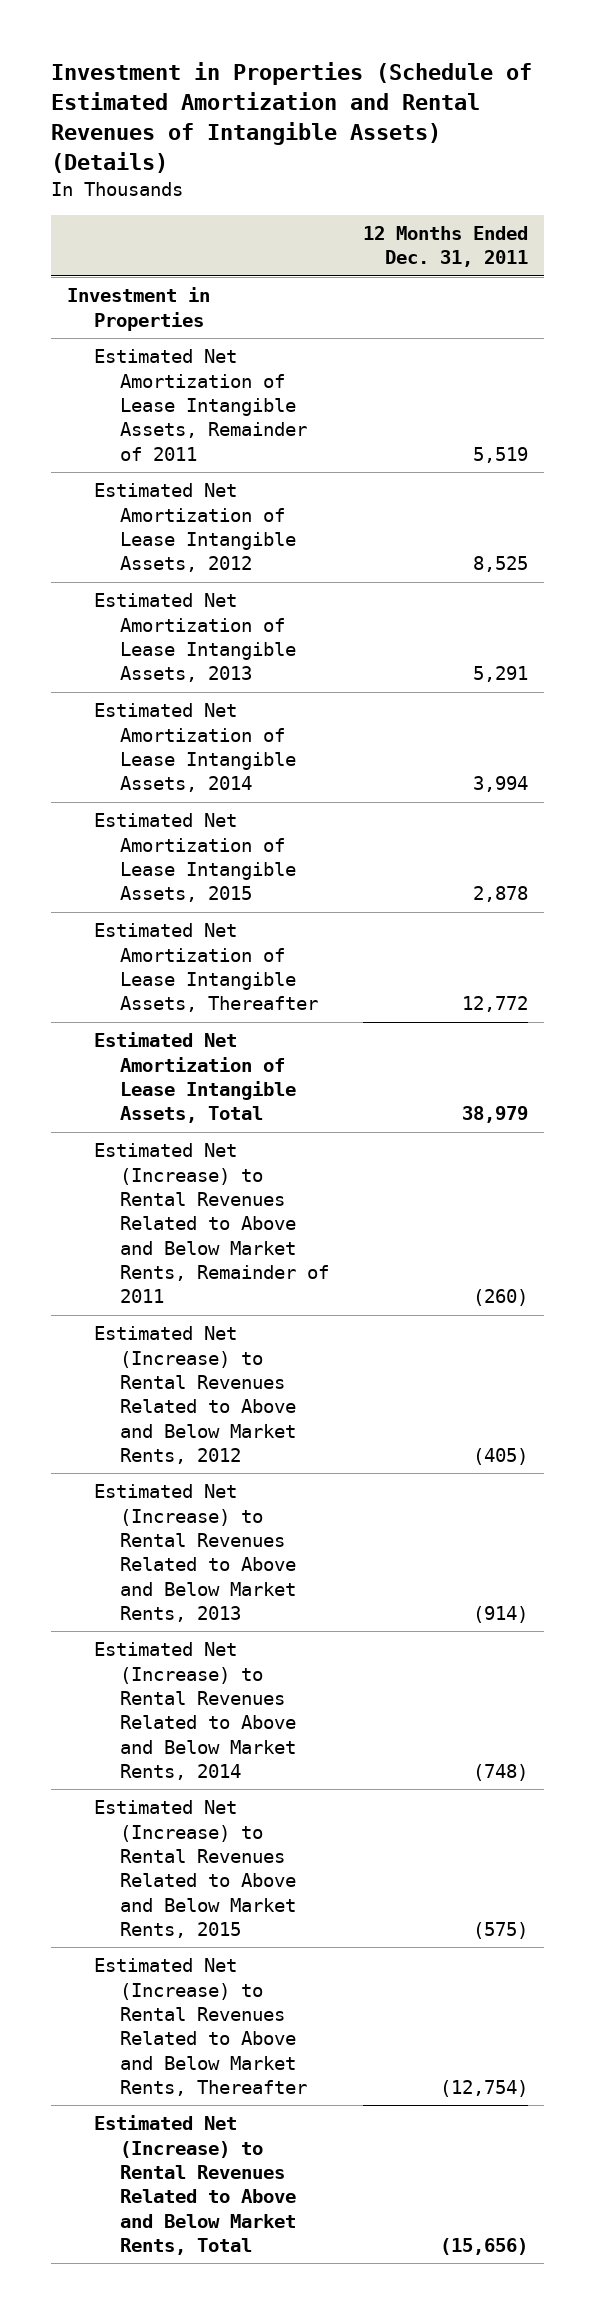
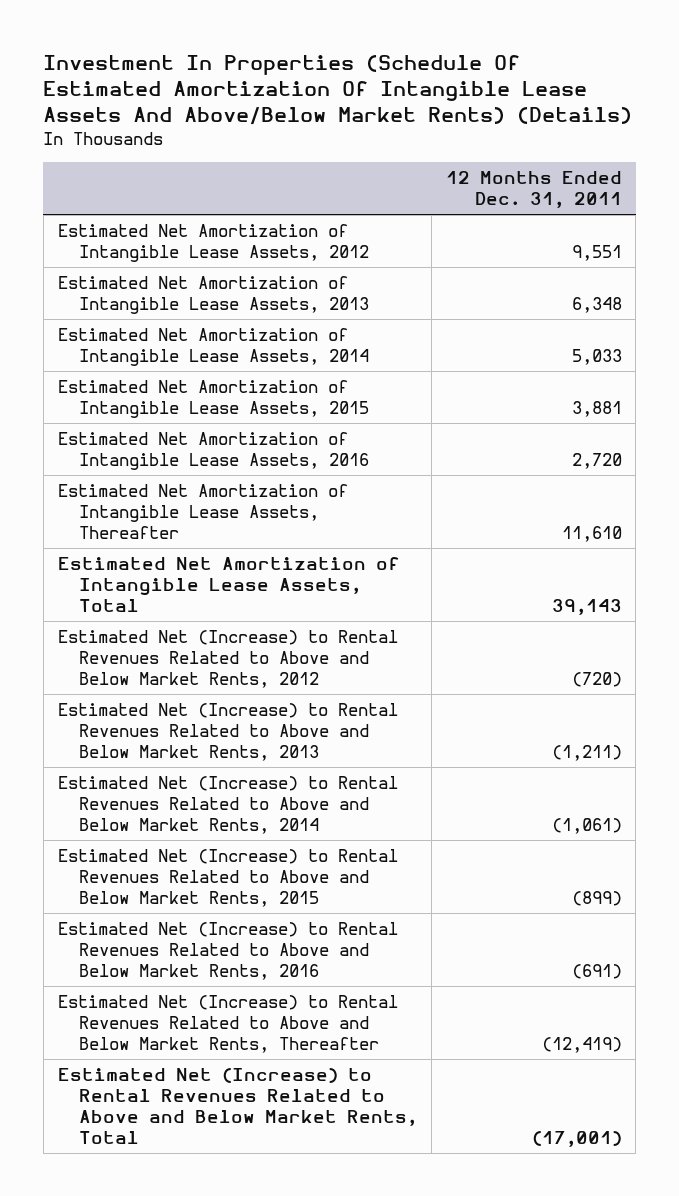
- Investment in Properties (Schedule of Estimated Amortization and Rental Revenues of Intangible Assets) (Details)
+ Investment In Properties (Schedule Of Estimated Amortization Of Intangible Lease Assets And Above/Below Market Rents) (Details)
- Investment in Properties
- Estimated Net Amortization of Lease Intangible Assets, Remainder of 2011 | 5,519
- Estimated Net Amortization of Lease Intangible Assets, 2012 | 8,525
- Estimated Net Amortization of Lease Intangible Assets, 2013 | 5,291
- Estimated Net Amortization of Lease Intangible Assets, 2014 | 3,994
- Estimated Net Amortization of Lease Intangible Assets, 2015 | 2,878
- Estimated Net Amortization of Lease Intangible Assets, Thereafter | 12,772
- Estimated Net Amortization of Lease Intangible Assets, Total | 38,979
- Estimated Net (Increase) to Rental Revenues Related to Above and Below Market Rents, Remainder of 2011 | (260)
- Estimated Net (Increase) to Rental Revenues Related to Above and Below Market Rents, 2012 | (405)
- Estimated Net (Increase) to Rental Revenues Related to Above and Below Market Rents, 2013 | (914)
- Estimated Net (Increase) to Rental Revenues Related to Above and Below Market Rents, 2014 | (748)
- Estimated Net (Increase) to Rental Revenues Related to Above and Below Market Rents, 2015 | (575)
- Estimated Net (Increase) to Rental Revenues Related to Above and Below Market Rents, Thereafter | (12,754)
- Estimated Net (Increase) to Rental Revenues Related to Above and Below Market Rents, Total | (15,656)
+ Estimated Net Amortization of Intangible Lease Assets, 2012 | 9,551
+ Estimated Net Amortization of Intangible Lease Assets, 2013 | 6,348
+ Estimated Net Amortization of Intangible Lease Assets, 2014 | 5,033
+ Estimated Net Amortization of Intangible Lease Assets, 2015 | 3,881
+ Estimated Net Amortization of Intangible Lease Assets, 2016 | 2,720
+ Estimated Net Amortization of Intangible Lease Assets, Thereafter | 11,610
+ Estimated Net Amortization of Intangible Lease Assets, Total | 39,143
+ Estimated Net (Increase) to Rental Revenues Related to Above and Below Market Rents, 2012 | (720)
+ Estimated Net (Increase) to Rental Revenues Related to Above and Below Market Rents, 2013 | (1,211)
+ Estimated Net (Increase) to Rental Revenues Related to Above and Below Market Rents, 2014 | (1,061)
+ Estimated Net (Increase) to Rental Revenues Related to Above and Below Market Rents, 2015 | (899)
+ Estimated Net (Increase) to Rental Revenues Related to Above and Below Market Rents, 2016 | (691)
+ Estimated Net (Increase) to Rental Revenues Related to Above and Below Market Rents, Thereafter | (12,419)
+ Estimated Net (Increase) to Rental Revenues Related to Above and Below Market Rents, Total | (17,001)

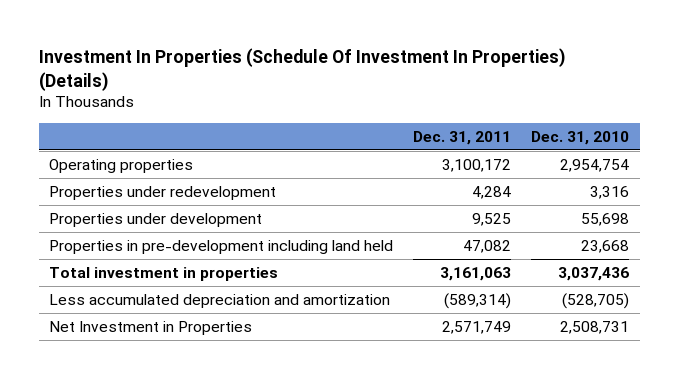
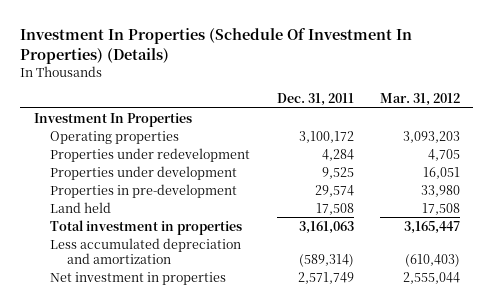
- | Dec. 31, 2011 | Dec. 31, 2010
+ | Dec. 31, 2011 | Mar. 31, 2012
+ Investment In Properties
- Properties in pre-development including land held | 47,082 | 23,668
+ Properties in pre-development | 29,574 | 33,980
+ Land held | 17,508 | 17,508
- Net Investment in Properties | 2,571,749 | 2,508,731
+ Net investment in properties | 2,571,749 | 2,555,044

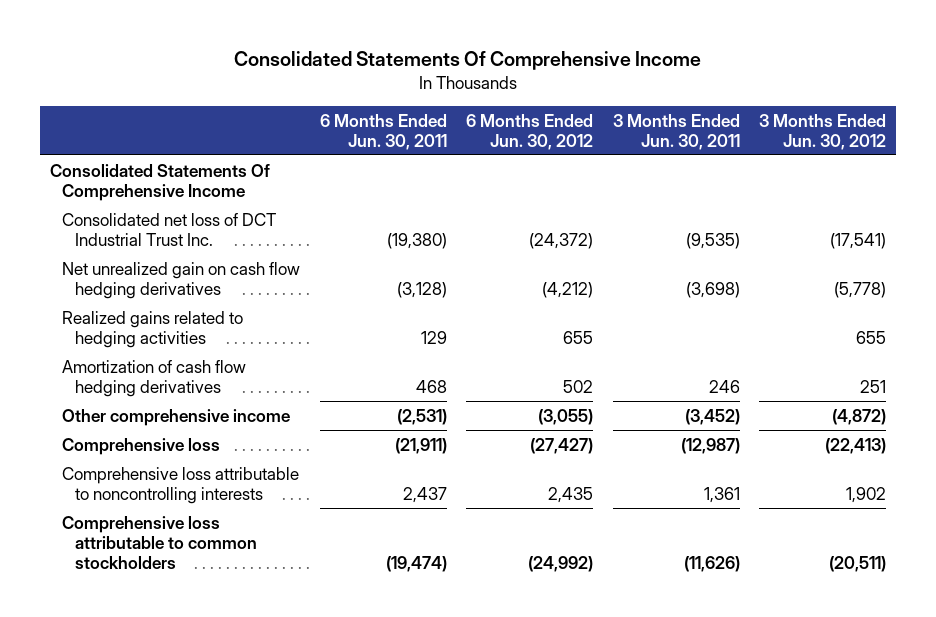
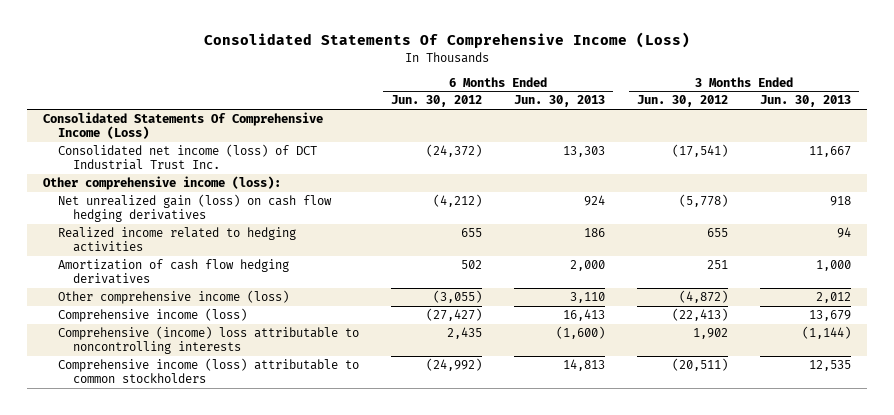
- Consolidated Statements Of Comprehensive Income
+ Consolidated Statements Of Comprehensive Income (Loss)
- | 6 Months Ended Jun. 30, 2011 | 6 Months Ended Jun. 30, 2012 | 3 Months Ended Jun. 30, 2011 | 3 Months Ended Jun. 30, 2012
+ | 6 Months Ended Jun. 30, 2012 | 6 Months Ended Jun. 30, 2013 | 3 Months Ended Jun. 30, 2012 | 3 Months Ended Jun. 30, 2013
- Consolidated Statements Of Comprehensive Income
- Consolidated net loss of DCT Industrial Trust Inc. | (19,380) | (24,372) | (9,535) | (17,541)
- Net unrealized gain on cash flow hedging derivatives | (3,128) | (4,212) | (3,698) | (5,778)
- Realized gains related to hedging activities | 129 | 655 | | 655
+ Consolidated Statements Of Comprehensive Income (Loss)
+ Consolidated net income (loss) of DCT Industrial Trust Inc. | (24,372) | 13,303 | (17,541) | 11,667
+ Other comprehensive income (loss):
+ Net unrealized gain (loss) on cash flow hedging derivatives | (4,212) | 924 | (5,778) | 918
+ Realized income related to hedging activities | 655 | 186 | 655 | 94
- Other comprehensive income | (2,531) | (3,055) | (3,452) | (4,872)
- Comprehensive loss | (21,911) | (27,427) | (12,987) | (22,413)
- Comprehensive loss attributable to noncontrolling interests | 2,437 | 2,435 | 1,361 | 1,902
- Comprehensive loss attributable to common stockholders | (19,474) | (24,992) | (11,626) | (20,511)
+ Other comprehensive income (loss) | (3,055) | 3,110 | (4,872) | 2,012
+ Comprehensive income (loss) | (27,427) | 16,413 | (22,413) | 13,679
+ Comprehensive (income) loss attributable to noncontrolling interests | 2,435 | (1,600) | 1,902 | (1,144)
+ Comprehensive income (loss) attributable to common stockholders | (24,992) | 14,813 | (20,511) | 12,535

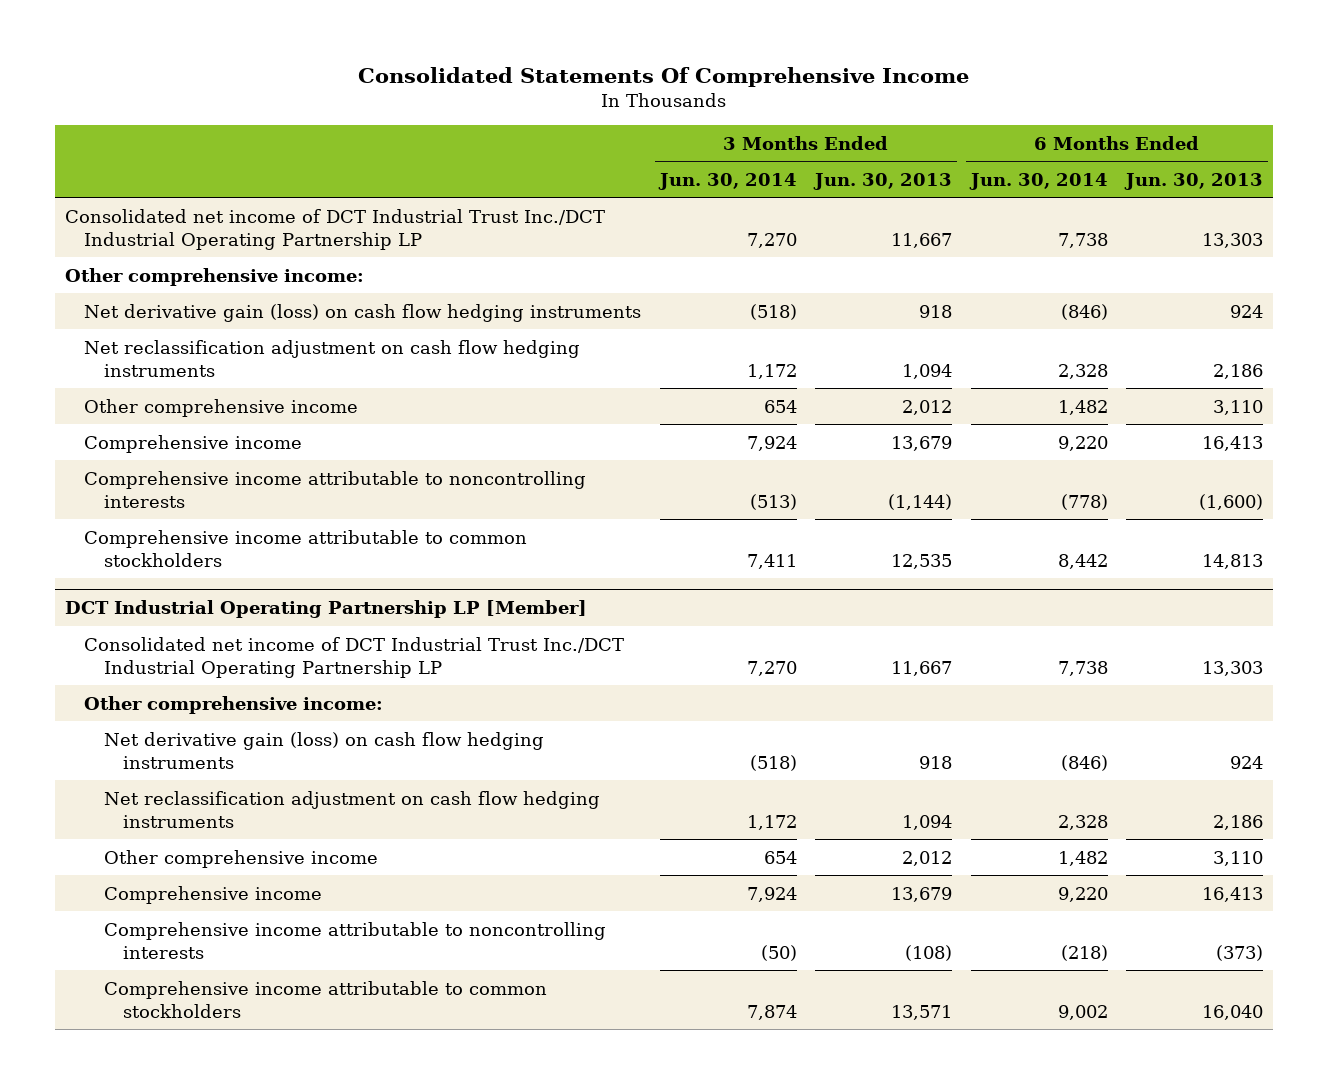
- Consolidated Statements Of Comprehensive Income (Loss)
+ Consolidated Statements Of Comprehensive Income
- | 6 Months Ended Jun. 30, 2012 | 6 Months Ended Jun. 30, 2013 | 3 Months Ended Jun. 30, 2012 | 3 Months Ended Jun. 30, 2013
+ | 3 Months Ended Jun. 30, 2014 | 3 Months Ended Jun. 30, 2013 | 6 Months Ended Jun. 30, 2014 | 6 Months Ended Jun. 30, 2013
- Consolidated Statements Of Comprehensive Income (Loss)
- Consolidated net income (loss) of DCT Industrial Trust Inc. | (24,372) | 13,303 | (17,541) | 11,667
- Other comprehensive income (loss):
- Net unrealized gain (loss) on cash flow hedging derivatives | (4,212) | 924 | (5,778) | 918
- Realized income related to hedging activities | 655 | 186 | 655 | 94
- Amortization of cash flow hedging derivatives | 502 | 2,000 | 251 | 1,000
- Other comprehensive income (loss) | (3,055) | 3,110 | (4,872) | 2,012
- Comprehensive income (loss) | (27,427) | 16,413 | (22,413) | 13,679
- Comprehensive (income) loss attributable to noncontrolling interests | 2,435 | (1,600) | 1,902 | (1,144)
- Comprehensive income (loss) attributable to common stockholders | (24,992) | 14,813 | (20,511) | 12,535
+ Consolidated net income of DCT Industrial Trust Inc./DCT Industrial Operating Partnership LP | 7,270 | 11,667 | 7,738 | 13,303
+ Other comprehensive income:
+ Net derivative gain (loss) on cash flow hedging instruments | (518) | 918 | (846) | 924
+ Net reclassification adjustment on cash flow hedging instruments | 1,172 | 1,094 | 2,328 | 2,186
+ Other comprehensive income | 654 | 2,012 | 1,482 | 3,110
+ Comprehensive income | 7,924 | 13,679 | 9,220 | 16,413
+ Comprehensive income attributable to noncontrolling interests | (513) | (1,144) | (778) | (1,600)
+ Comprehensive income attributable to common stockholders | 7,411 | 12,535 | 8,442 | 14,813
+ DCT Industrial Operating Partnership LP [Member]
+ Consolidated net income of DCT Industrial Trust Inc./DCT Industrial Operating Partnership LP | 7,270 | 11,667 | 7,738 | 13,303
+ Other comprehensive income:
+ Net derivative gain (loss) on cash flow hedging instruments | (518) | 918 | (846) | 924
+ Net reclassification adjustment on cash flow hedging instruments | 1,172 | 1,094 | 2,328 | 2,186
+ Other comprehensive income | 654 | 2,012 | 1,482 | 3,110
+ Comprehensive income | 7,924 | 13,679 | 9,220 | 16,413
+ Comprehensive income attributable to noncontrolling interests | (50) | (108) | (218) | (373)
+ Comprehensive income attributable to common stockholders | 7,874 | 13,571 | 9,002 | 16,040

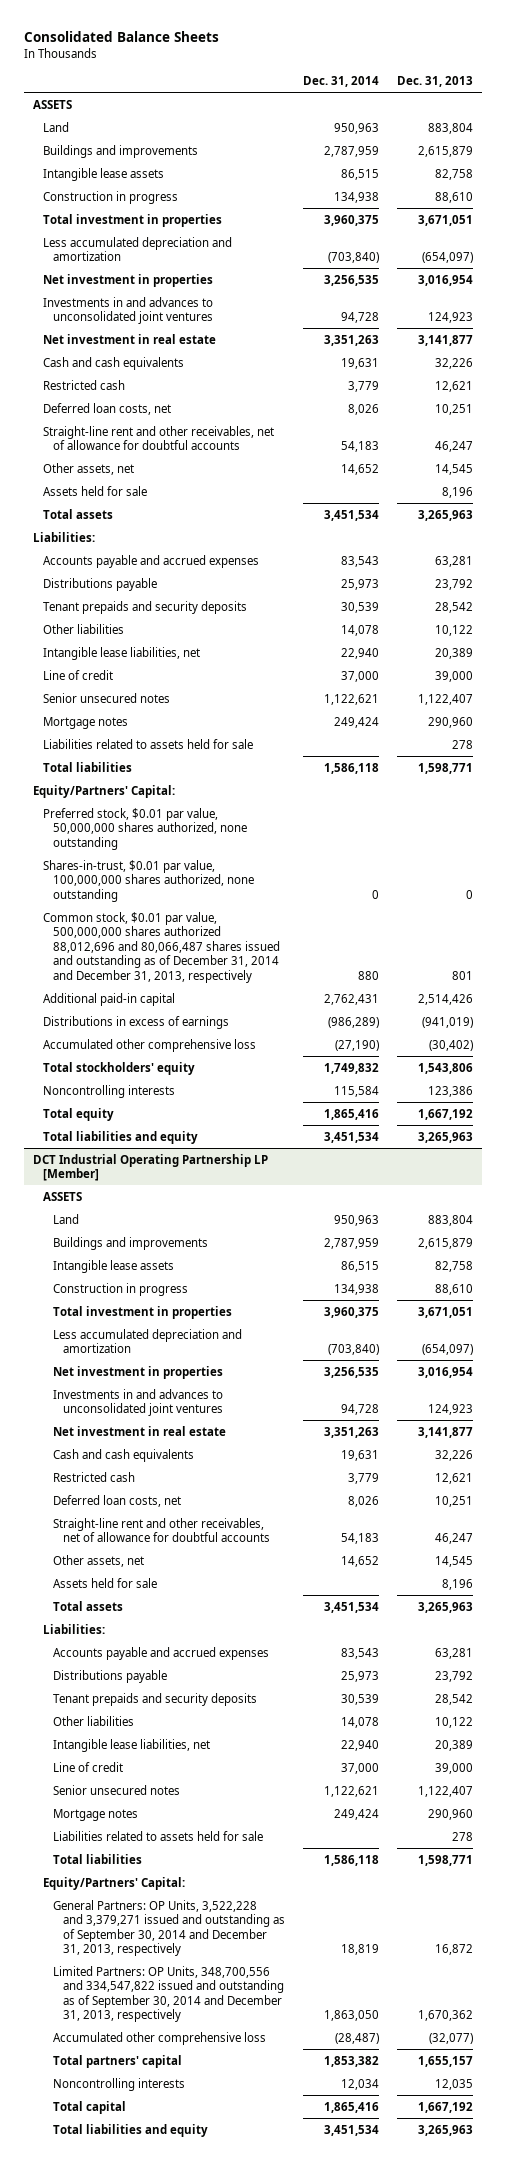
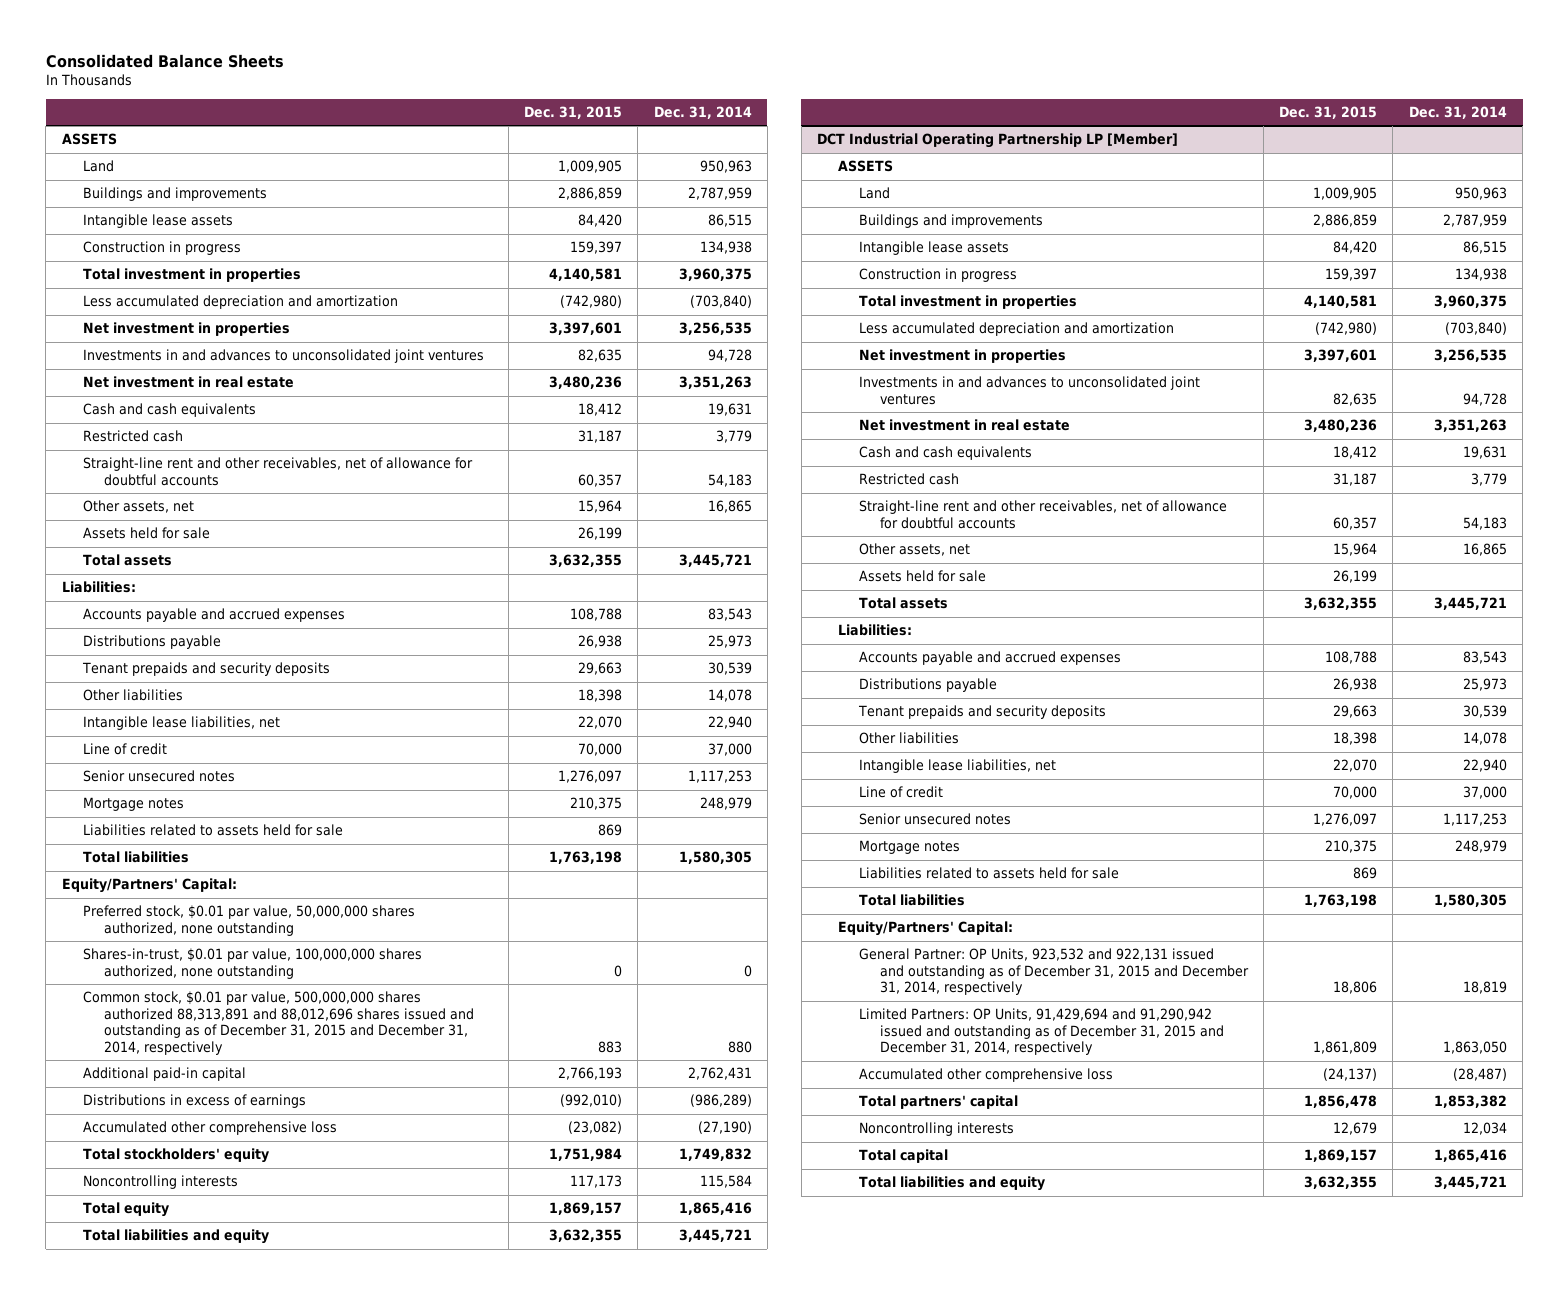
- | Dec. 31, 2014 | Dec. 31, 2013
+ | Dec. 31, 2015 | Dec. 31, 2014
- Deferred loan costs, net | 8,026 | 10,251
- Other assets, net | 14,652 | 14,545
+ Other assets, net | 15,964 | 16,865
- Total assets | 3,451,534 | 3,265,963
+ Total assets | 3,632,355 | 3,445,721
- Senior unsecured notes | 1,122,621 | 1,122,407
- Mortgage notes | 249,424 | 290,960
+ Senior unsecured notes | 1,276,097 | 1,117,253
+ Mortgage notes | 210,375 | 248,979
- Total liabilities | 1,586,118 | 1,598,771
+ Total liabilities | 1,763,198 | 1,580,305
- Common stock, $0.01 par value, 500,000,000 shares authorized 88,012,696 and 80,066,487 shares issued and outstanding as of December 31, 2014 and December 31, 2013, respectively | 880 | 801
+ Common stock, $0.01 par value, 500,000,000 shares authorized 88,313,891 and 88,012,696 shares issued and outstanding as of December 31, 2015 and December 31, 2014, respectively | 883 | 880
- Total liabilities and equity | 3,451,534 | 3,265,963
+ Total liabilities and equity | 3,632,355 | 3,445,721
@ DCT Industrial Operating Partnership LP [Member]
- Deferred loan costs, net | 8,026 | 10,251
- Other assets, net | 14,652 | 14,545
+ Other assets, net | 15,964 | 16,865
- Total assets | 3,451,534 | 3,265,963
+ Total assets | 3,632,355 | 3,445,721
- Senior unsecured notes | 1,122,621 | 1,122,407
- Mortgage notes | 249,424 | 290,960
+ Senior unsecured notes | 1,276,097 | 1,117,253
+ Mortgage notes | 210,375 | 248,979
- Total liabilities | 1,586,118 | 1,598,771
+ Total liabilities | 1,763,198 | 1,580,305
- General Partners: OP Units, 3,522,228 and 3,379,271 issued and outstanding as of September 30, 2014 and December 31, 2013, respectively | 18,819 | 16,872
- Limited Partners: OP Units, 348,700,556 and 334,547,822 issued and outstanding as of September 30, 2014 and December 31, 2013, respectively | 1,863,050 | 1,670,362
+ General Partner: OP Units, 923,532 and 922,131 issued and outstanding as of December 31, 2015 and December 31, 2014, respectively | 18,806 | 18,819
+ Limited Partners: OP Units, 91,429,694 and 91,290,942 issued and outstanding as of December 31, 2015 and December 31, 2014, respectively | 1,861,809 | 1,863,050
- Total liabilities and equity | 3,451,534 | 3,265,963
+ Total liabilities and equity | 3,632,355 | 3,445,721

